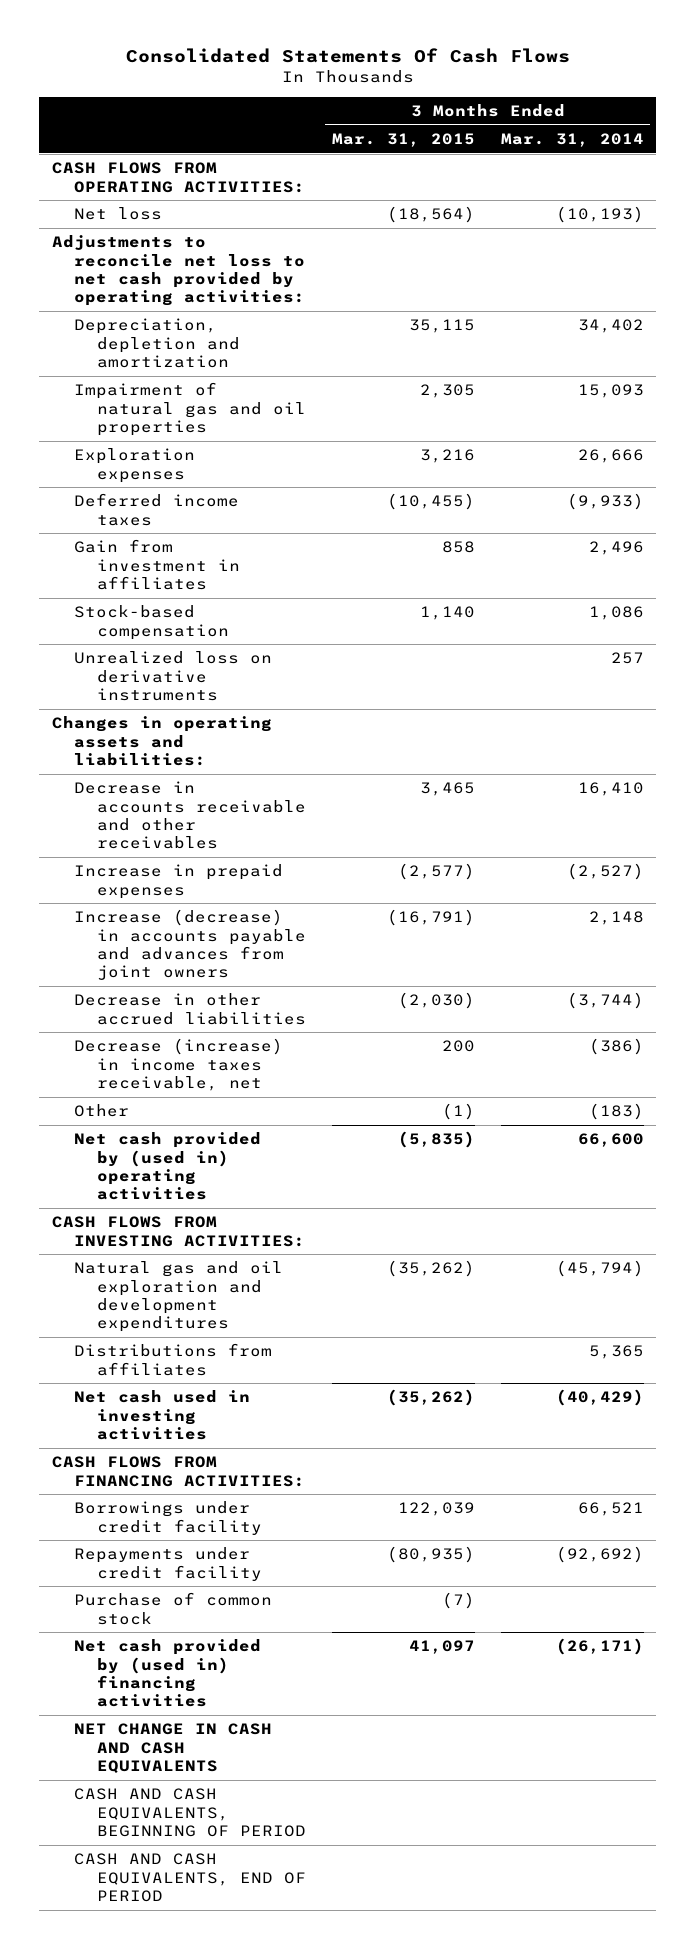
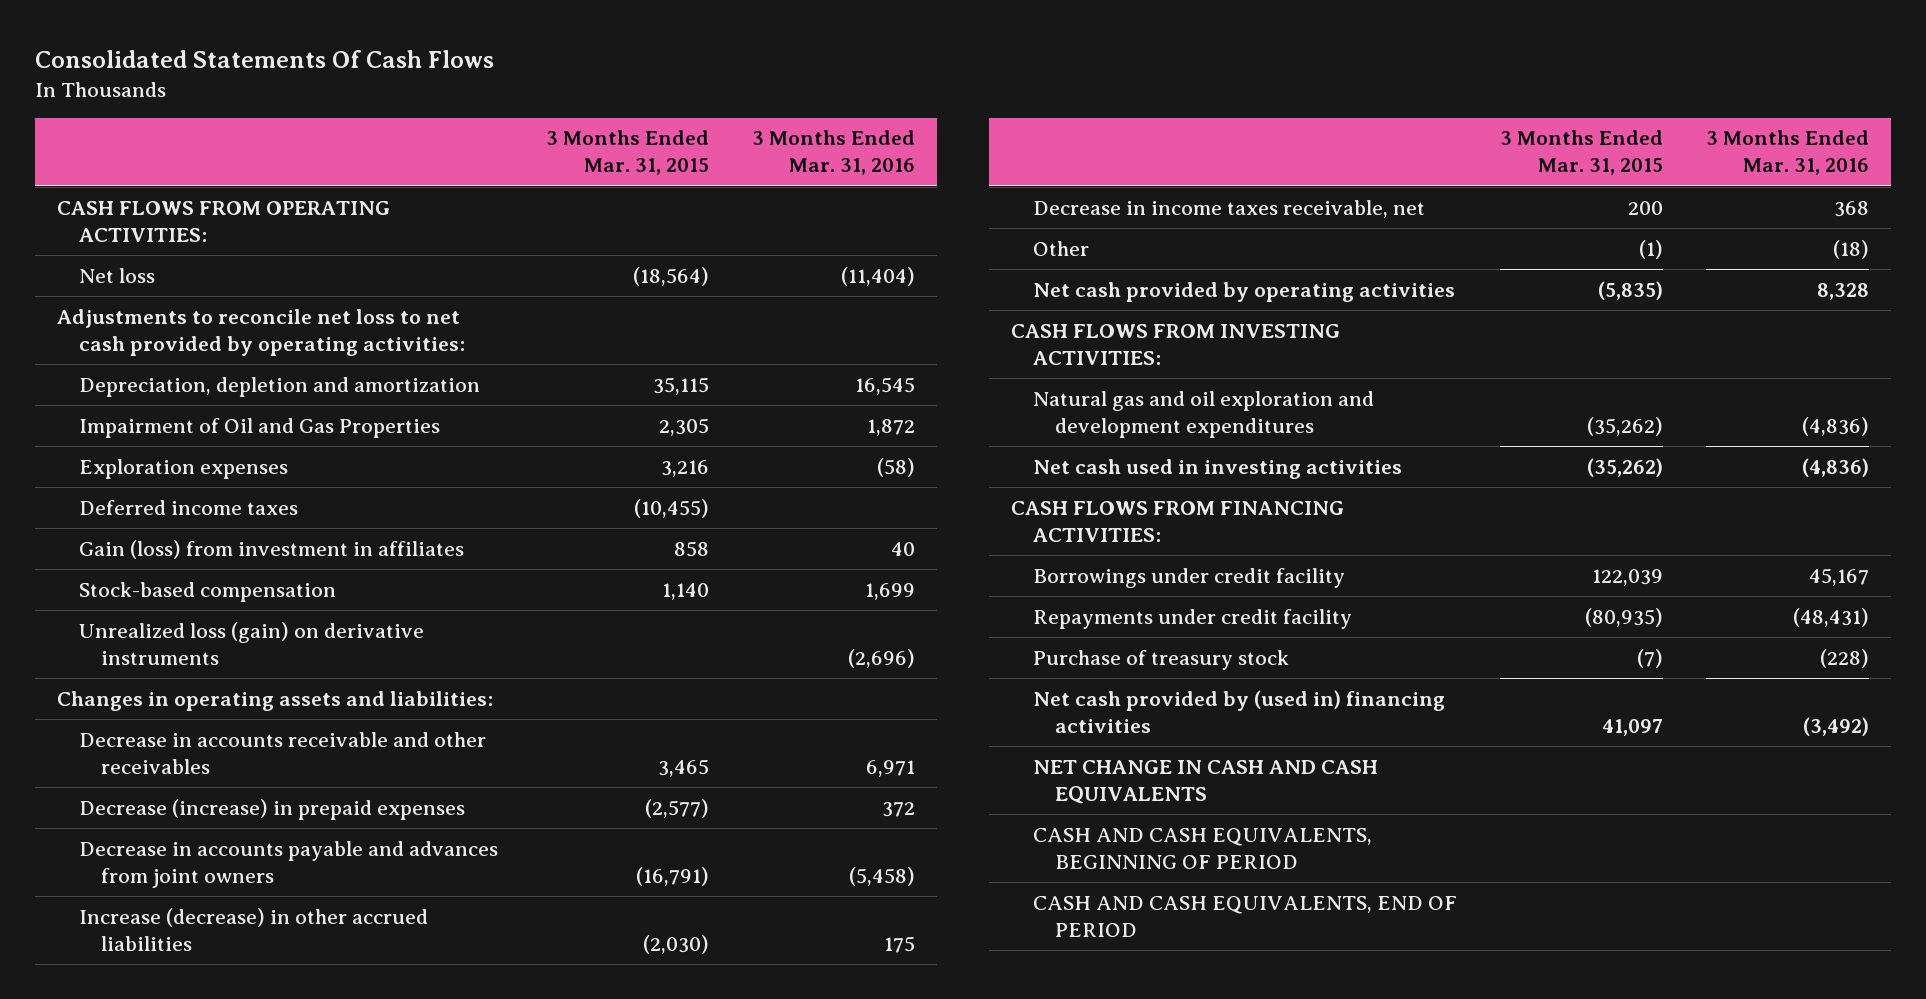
- | 3 Months Ended Mar. 31, 2015 | 3 Months Ended Mar. 31, 2014
+ | 3 Months Ended Mar. 31, 2015 | 3 Months Ended Mar. 31, 2016
- Impairment of natural gas and oil properties | 2,305 | 15,093
+ Impairment of Oil and Gas Properties | 2,305 | 1,872
- Gain from investment in affiliates | 858 | 2,496
+ Gain (loss) from investment in affiliates | 858 | 40
- Unrealized loss on derivative instruments | | 257
+ Unrealized loss (gain) on derivative instruments | | (2,696)
- Increase in prepaid expenses | (2,577) | (2,527)
- Increase (decrease) in accounts payable and advances from joint owners | (16,791) | 2,148
- Decrease in other accrued liabilities | (2,030) | (3,744)
- Decrease (increase) in income taxes receivable, net | 200 | (386)
+ Decrease (increase) in prepaid expenses | (2,577) | 372
+ Decrease in accounts payable and advances from joint owners | (16,791) | (5,458)
+ Increase (decrease) in other accrued liabilities | (2,030) | 175
+ Decrease in income taxes receivable, net | 200 | 368
- Net cash provided by (used in) operating activities | (5,835) | 66,600
+ Net cash provided by operating activities | (5,835) | 8,328
- Distributions from affiliates | | 5,365
- Purchase of common stock | (7) |
+ Purchase of treasury stock | (7) | (228)

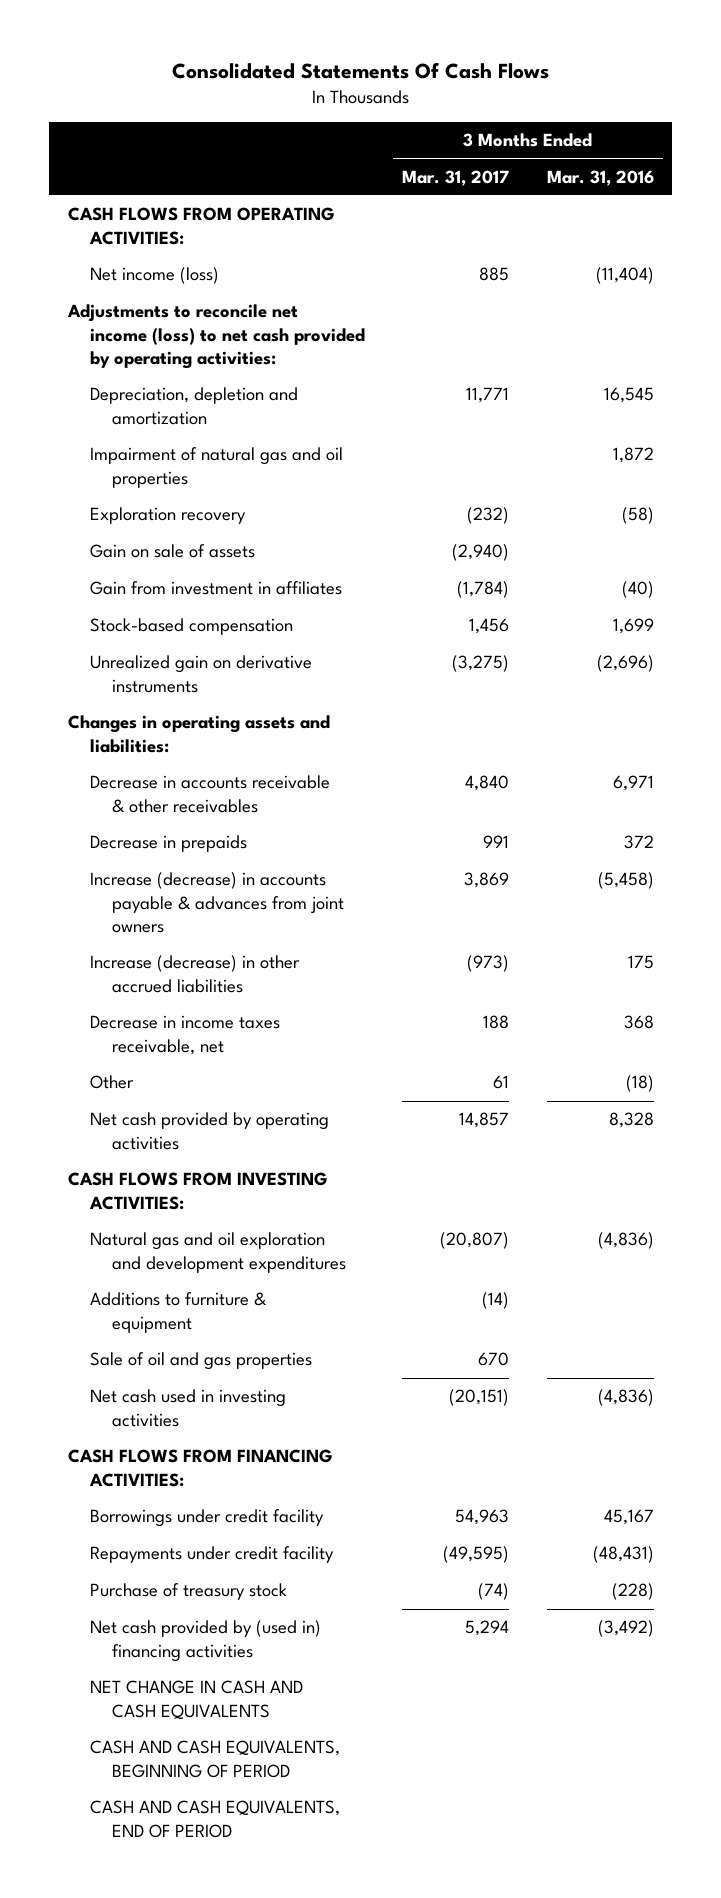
- | 3 Months Ended Mar. 31, 2015 | 3 Months Ended Mar. 31, 2016
+ | 3 Months Ended Mar. 31, 2017 | 3 Months Ended Mar. 31, 2016
- Net loss | (18,564) | (11,404)
- Adjustments to reconcile net loss to net cash provided by operating activities:
+ Net income (loss) | 885 | (11,404)
+ Adjustments to reconcile net income (loss) to net cash provided by operating activities:
- Impairment of Oil and Gas Properties | 2,305 | 1,872
- Exploration expenses | 3,216 | (58)
- Deferred income taxes | (10,455) |
- Gain (loss) from investment in affiliates | 858 | 40
+ Impairment of natural gas and oil properties | | 1,872
+ Exploration recovery | (232) | (58)
+ Gain on sale of assets | (2,940) |
+ Gain from investment in affiliates | (1,784) | (40)
- Unrealized loss (gain) on derivative instruments | | (2,696)
+ Unrealized gain on derivative instruments | (3,275) | (2,696)
- Decrease in accounts receivable and other receivables | 3,465 | 6,971
- Decrease (increase) in prepaid expenses | (2,577) | 372
- Decrease in accounts payable and advances from joint owners | (16,791) | (5,458)
+ Decrease in accounts receivable & other receivables | 4,840 | 6,971
+ Decrease in prepaids | 991 | 372
+ Increase (decrease) in accounts payable & advances from joint owners | 3,869 | (5,458)
+ Additions to furniture & equipment | (14) |
+ Sale of oil and gas properties | 670 |

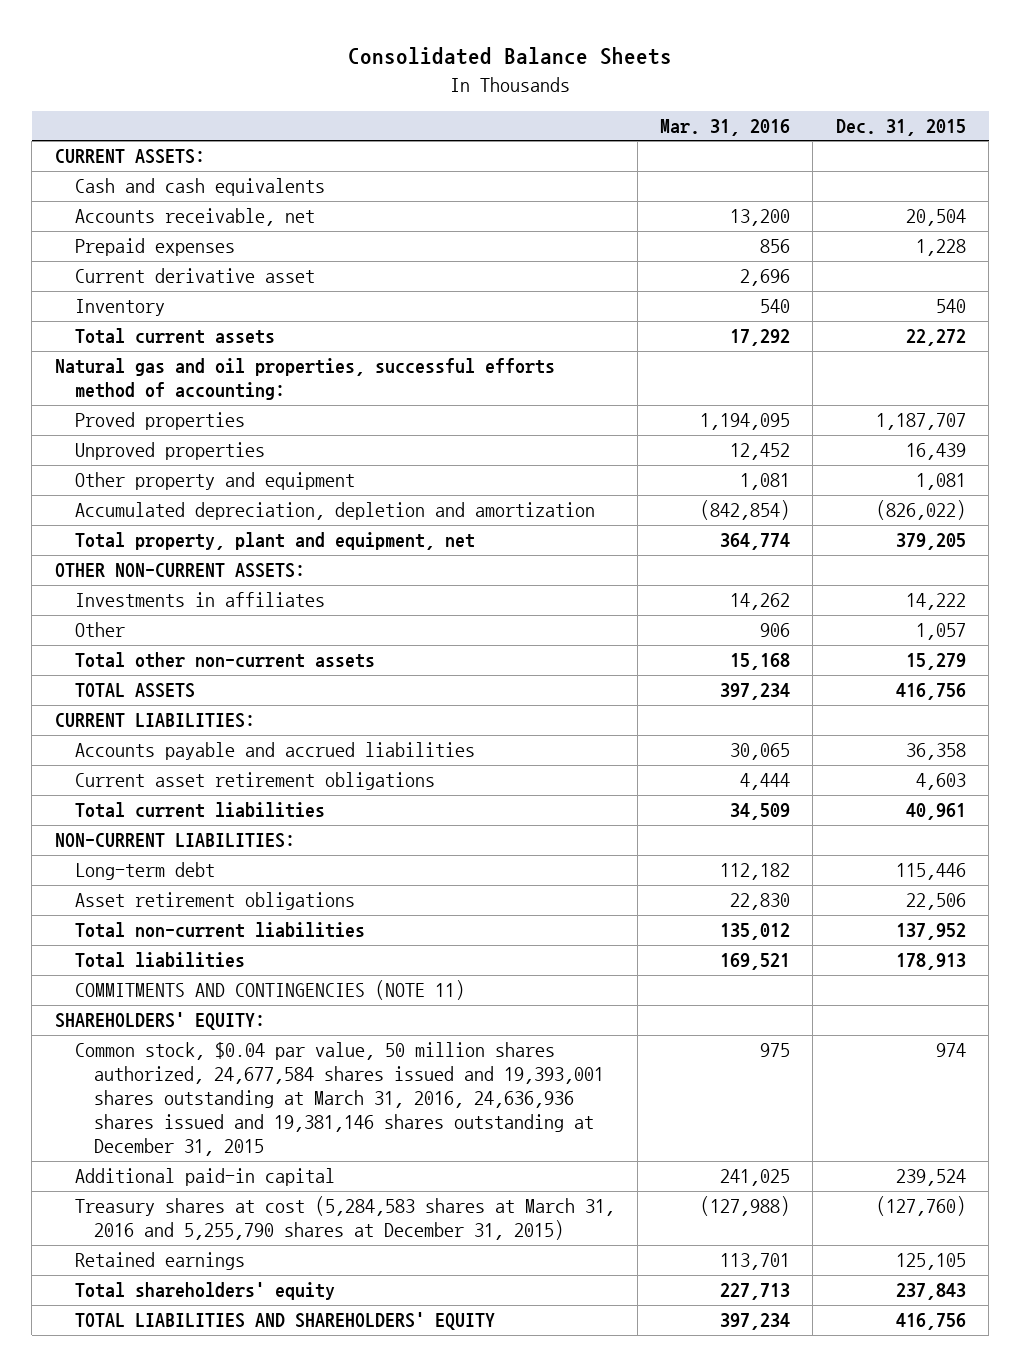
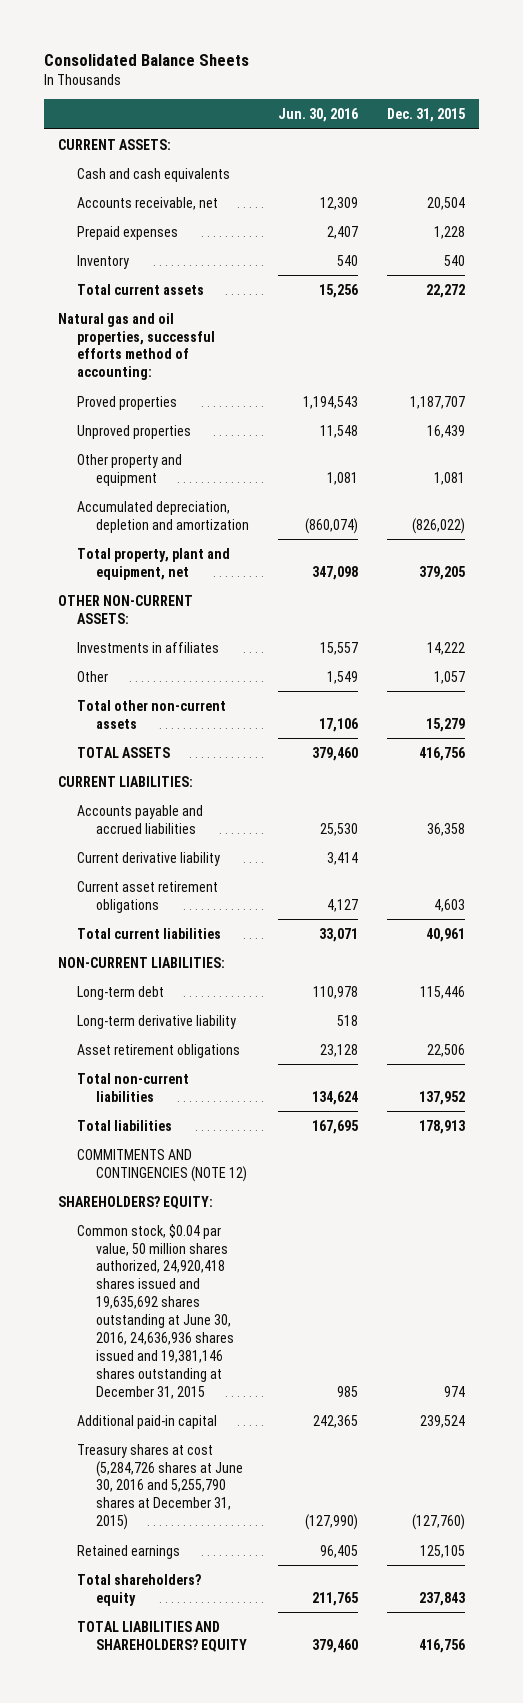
- | Mar. 31, 2016 | Dec. 31, 2015
+ | Jun. 30, 2016 | Dec. 31, 2015
- Current derivative asset | 2,696 |
+ Current derivative liability | 3,414 |
+ Long-term derivative liability | 518 |
- COMMITMENTS AND CONTINGENCIES (NOTE 11)
- SHAREHOLDERS' EQUITY:
- Common stock, $0.04 par value, 50 million shares authorized, 24,677,584 shares issued and 19,393,001 shares outstanding at March 31, 2016, 24,636,936 shares issued and 19,381,146 shares outstanding at December 31, 2015 | 975 | 974
+ COMMITMENTS AND CONTINGENCIES (NOTE 12)
+ SHAREHOLDERS? EQUITY:
+ Common stock, $0.04 par value, 50 million shares authorized, 24,920,418 shares issued and 19,635,692 shares outstanding at June 30, 2016, 24,636,936 shares issued and 19,381,146 shares outstanding at December 31, 2015 | 985 | 974
- Treasury shares at cost (5,284,583 shares at March 31, 2016 and 5,255,790 shares at December 31, 2015) | (127,988) | (127,760)
+ Treasury shares at cost (5,284,726 shares at June 30, 2016 and 5,255,790 shares at December 31, 2015) | (127,990) | (127,760)
- Total shareholders' equity | 227,713 | 237,843
- TOTAL LIABILITIES AND SHAREHOLDERS' EQUITY | 397,234 | 416,756
+ Total shareholders? equity | 211,765 | 237,843
+ TOTAL LIABILITIES AND SHAREHOLDERS? EQUITY | 379,460 | 416,756

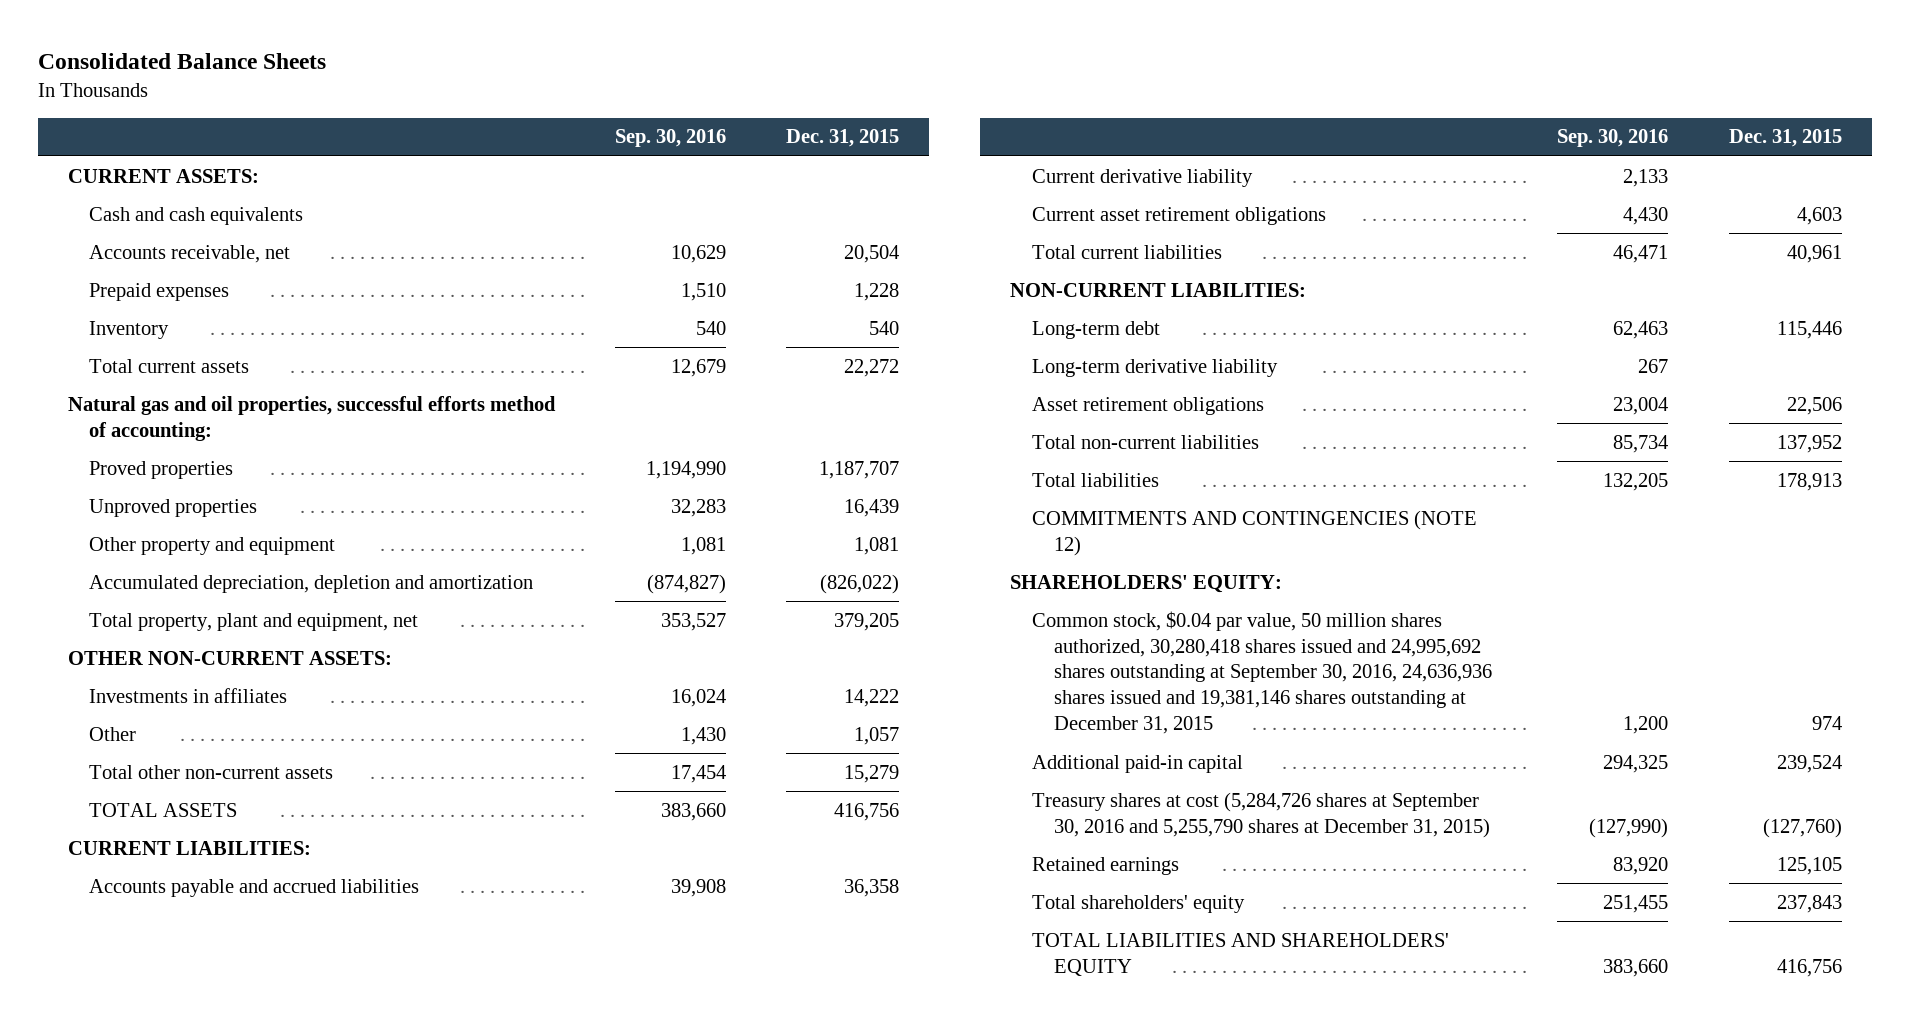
- | Jun. 30, 2016 | Dec. 31, 2015
+ | Sep. 30, 2016 | Dec. 31, 2015
- SHAREHOLDERS? EQUITY:
- Common stock, $0.04 par value, 50 million shares authorized, 24,920,418 shares issued and 19,635,692 shares outstanding at June 30, 2016, 24,636,936 shares issued and 19,381,146 shares outstanding at December 31, 2015 | 985 | 974
+ SHAREHOLDERS' EQUITY:
+ Common stock, $0.04 par value, 50 million shares authorized, 30,280,418 shares issued and 24,995,692 shares outstanding at September 30, 2016, 24,636,936 shares issued and 19,381,146 shares outstanding at December 31, 2015 | 1,200 | 974
- Treasury shares at cost (5,284,726 shares at June 30, 2016 and 5,255,790 shares at December 31, 2015) | (127,990) | (127,760)
+ Treasury shares at cost (5,284,726 shares at September 30, 2016 and 5,255,790 shares at December 31, 2015) | (127,990) | (127,760)
- Total shareholders? equity | 211,765 | 237,843
- TOTAL LIABILITIES AND SHAREHOLDERS? EQUITY | 379,460 | 416,756
+ Total shareholders' equity | 251,455 | 237,843
+ TOTAL LIABILITIES AND SHAREHOLDERS' EQUITY | 383,660 | 416,756

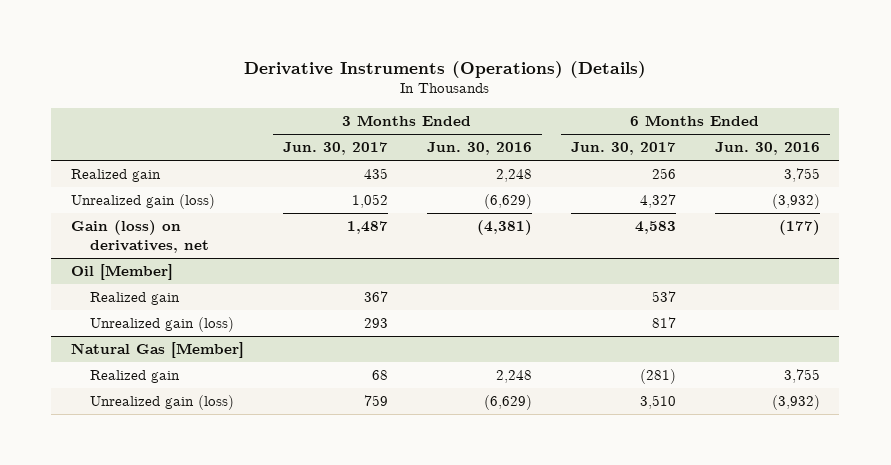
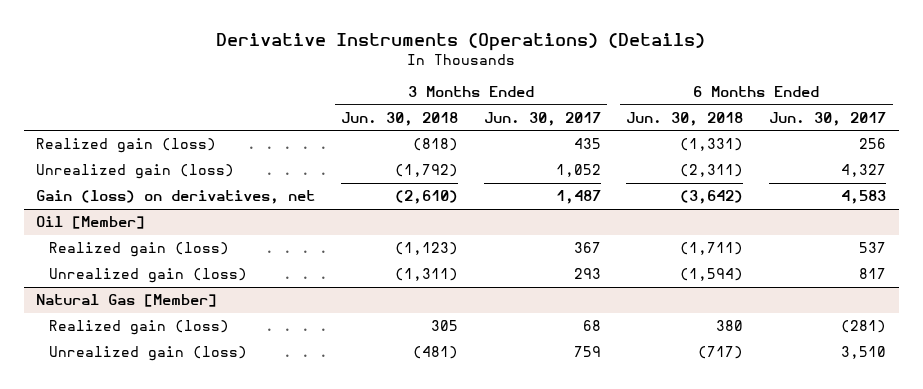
- | 3 Months Ended Jun. 30, 2017 | 3 Months Ended Jun. 30, 2016 | 6 Months Ended Jun. 30, 2017 | 6 Months Ended Jun. 30, 2016
+ | 3 Months Ended Jun. 30, 2018 | 3 Months Ended Jun. 30, 2017 | 6 Months Ended Jun. 30, 2018 | 6 Months Ended Jun. 30, 2017
- Realized gain | 435 | 2,248 | 256 | 3,755
+ Realized gain (loss) | (818) | 435 | (1,331) | 256
@ Oil [Member]
- Realized gain | 367 | | 537 |
+ Realized gain (loss) | (1,123) | 367 | (1,711) | 537
@ Natural Gas [Member]
- Realized gain | 68 | 2,248 | (281) | 3,755
+ Realized gain (loss) | 305 | 68 | 380 | (281)

